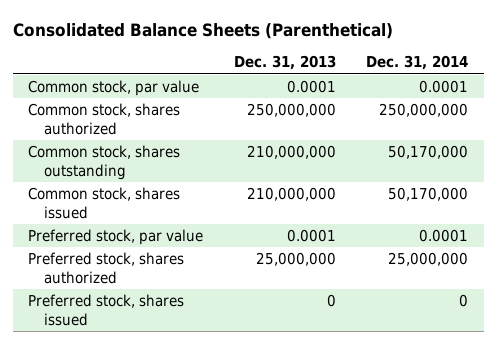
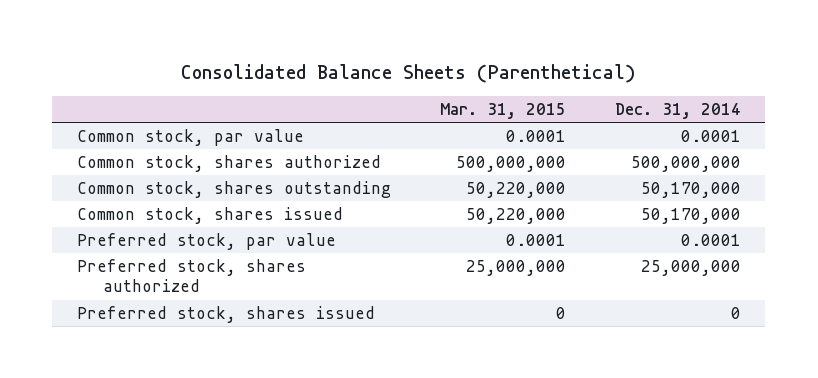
- | Dec. 31, 2013 | Dec. 31, 2014
+ | Mar. 31, 2015 | Dec. 31, 2014
- Common stock, shares authorized | 250,000,000 | 250,000,000
+ Common stock, shares authorized | 500,000,000 | 500,000,000

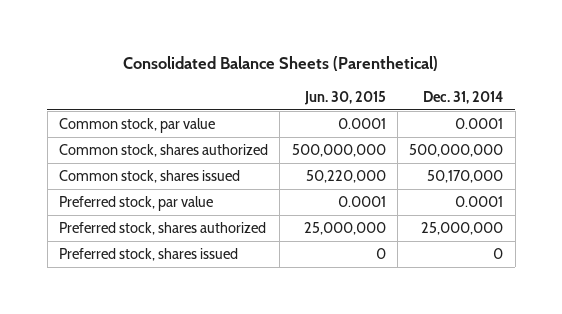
- | Mar. 31, 2015 | Dec. 31, 2014
+ | Jun. 30, 2015 | Dec. 31, 2014
- Common stock, shares outstanding | 50,220,000 | 50,170,000

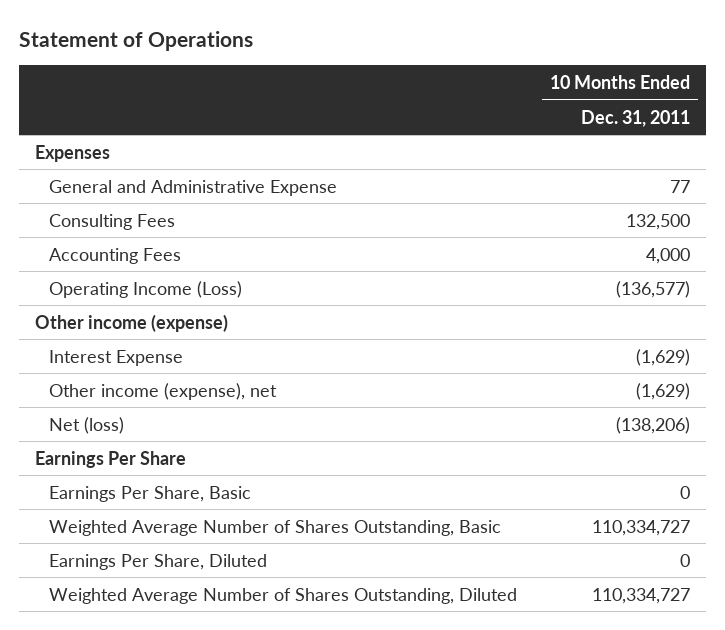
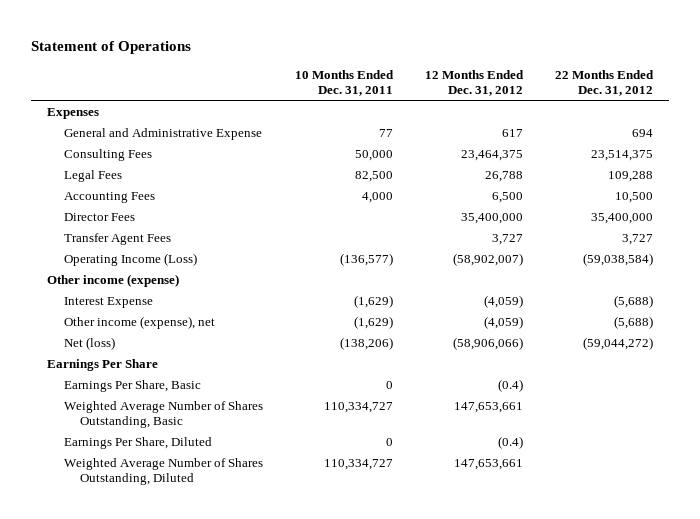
- | 10 Months Ended Dec. 31, 2011
+ | 10 Months Ended Dec. 31, 2011 | 12 Months Ended Dec. 31, 2012 | 22 Months Ended Dec. 31, 2012
- Consulting Fees | 132,500
+ Consulting Fees | 50,000 | 23,464,375 | 23,514,375
+ Legal Fees | 82,500 | 26,788 | 109,288
+ Director Fees | | 35,400,000 | 35,400,000
+ Transfer Agent Fees | | 3,727 | 3,727

